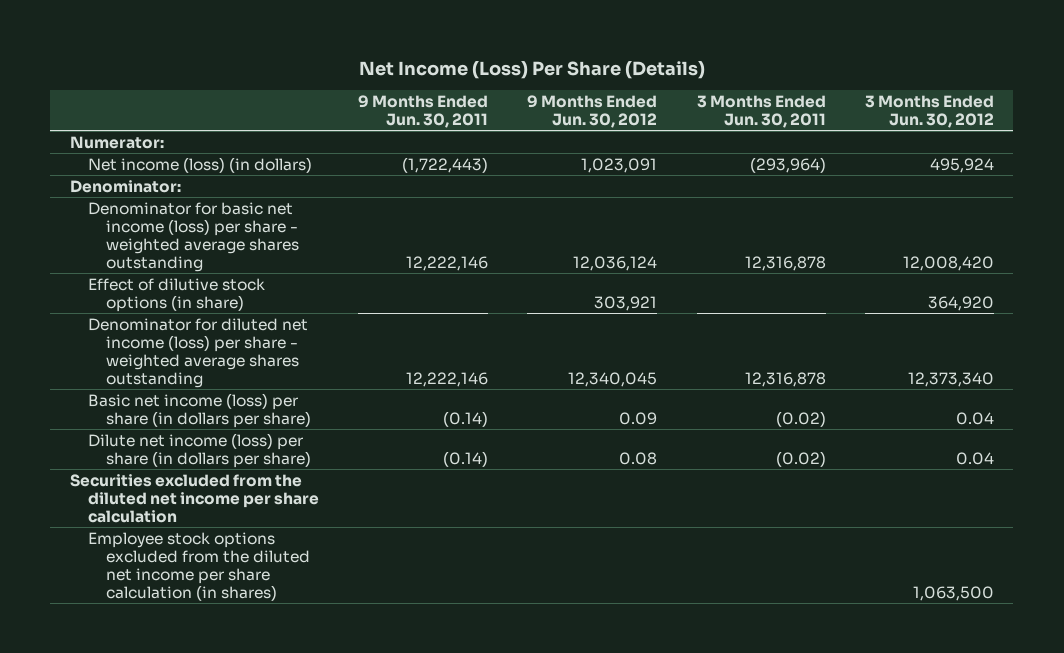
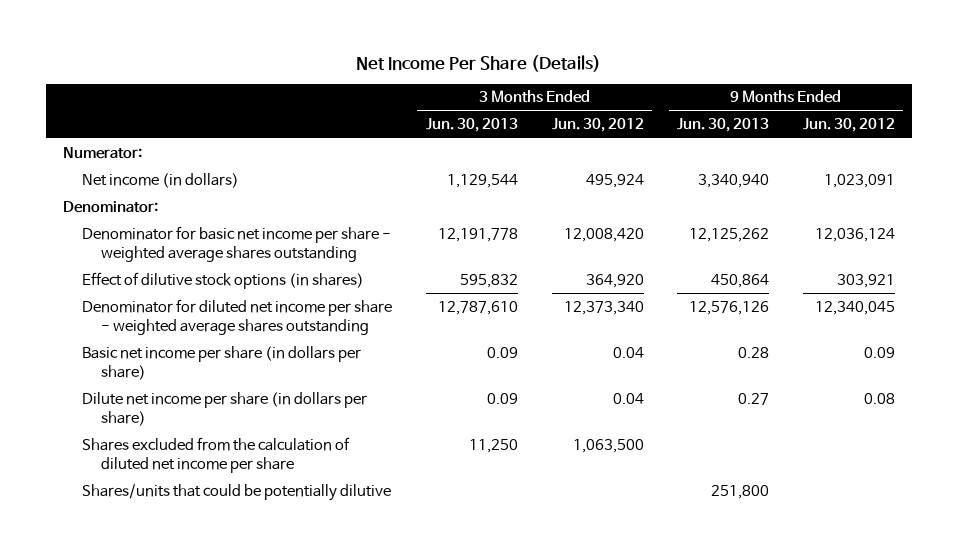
- Net Income (Loss) Per Share (Details)
+ Net Income Per Share (Details)
- | 9 Months Ended Jun. 30, 2011 | 9 Months Ended Jun. 30, 2012 | 3 Months Ended Jun. 30, 2011 | 3 Months Ended Jun. 30, 2012
+ | 3 Months Ended Jun. 30, 2013 | 3 Months Ended Jun. 30, 2012 | 9 Months Ended Jun. 30, 2013 | 9 Months Ended Jun. 30, 2012
- Net income (loss) (in dollars) | (1,722,443) | 1,023,091 | (293,964) | 495,924
+ Net income (in dollars) | 1,129,544 | 495,924 | 3,340,940 | 1,023,091
- Denominator for basic net income (loss) per share - weighted average shares outstanding | 12,222,146 | 12,036,124 | 12,316,878 | 12,008,420
- Effect of dilutive stock options (in share) | | 303,921 | | 364,920
- Denominator for diluted net income (loss) per share - weighted average shares outstanding | 12,222,146 | 12,340,045 | 12,316,878 | 12,373,340
- Basic net income (loss) per share (in dollars per share) | (0.14) | 0.09 | (0.02) | 0.04
- Dilute net income (loss) per share (in dollars per share) | (0.14) | 0.08 | (0.02) | 0.04
- Securities excluded from the diluted net income per share calculation
- Employee stock options excluded from the diluted net income per share calculation (in shares) | | | | 1,063,500
+ Denominator for basic net income per share - weighted average shares outstanding | 12,191,778 | 12,008,420 | 12,125,262 | 12,036,124
+ Effect of dilutive stock options (in shares) | 595,832 | 364,920 | 450,864 | 303,921
+ Denominator for diluted net income per share - weighted average shares outstanding | 12,787,610 | 12,373,340 | 12,576,126 | 12,340,045
+ Basic net income per share (in dollars per share) | 0.09 | 0.04 | 0.28 | 0.09
+ Dilute net income per share (in dollars per share) | 0.09 | 0.04 | 0.27 | 0.08
+ Shares excluded from the calculation of diluted net income per share | 11,250 | 1,063,500 | |
+ Shares/units that could be potentially dilutive | | | 251,800 |

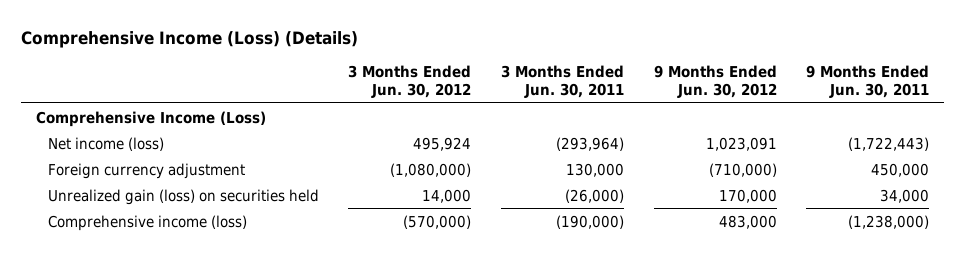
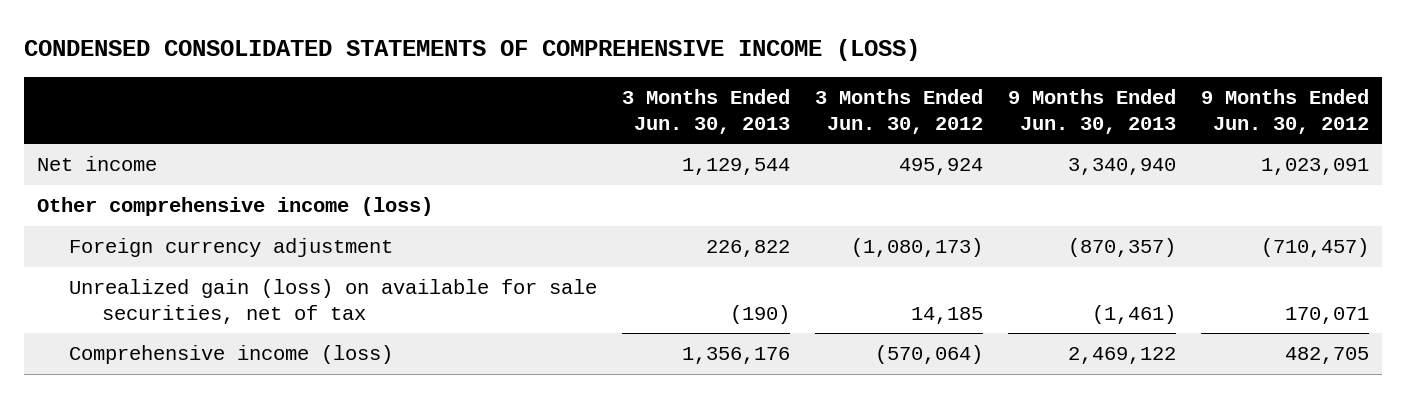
- Comprehensive Income (Loss) (Details)
+ CONDENSED CONSOLIDATED STATEMENTS OF COMPREHENSIVE INCOME (LOSS)
- | 3 Months Ended Jun. 30, 2012 | 3 Months Ended Jun. 30, 2011 | 9 Months Ended Jun. 30, 2012 | 9 Months Ended Jun. 30, 2011
+ | 3 Months Ended Jun. 30, 2013 | 3 Months Ended Jun. 30, 2012 | 9 Months Ended Jun. 30, 2013 | 9 Months Ended Jun. 30, 2012
- Comprehensive Income (Loss)
- Net income (loss) | 495,924 | (293,964) | 1,023,091 | (1,722,443)
- Foreign currency adjustment | (1,080,000) | 130,000 | (710,000) | 450,000
- Unrealized gain (loss) on securities held | 14,000 | (26,000) | 170,000 | 34,000
- Comprehensive income (loss) | (570,000) | (190,000) | 483,000 | (1,238,000)
+ Net income | 1,129,544 | 495,924 | 3,340,940 | 1,023,091
+ Other comprehensive income (loss)
+ Foreign currency adjustment | 226,822 | (1,080,173) | (870,357) | (710,457)
+ Unrealized gain (loss) on available for sale securities, net of tax | (190) | 14,185 | (1,461) | 170,071
+ Comprehensive income (loss) | 1,356,176 | (570,064) | 2,469,122 | 482,705

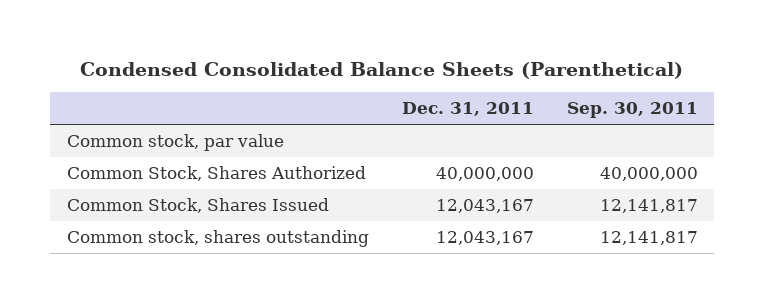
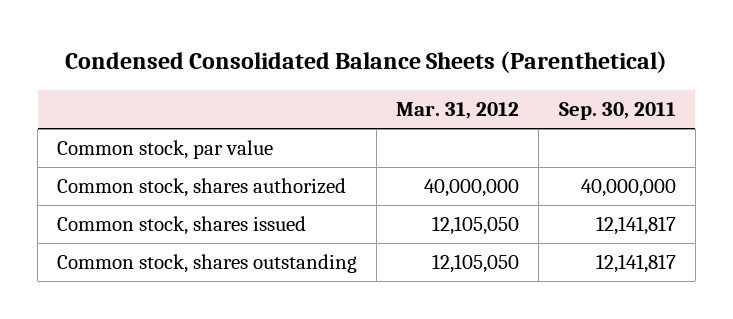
- | Dec. 31, 2011 | Sep. 30, 2011
+ | Mar. 31, 2012 | Sep. 30, 2011
- Common Stock, Shares Authorized | 40,000,000 | 40,000,000
- Common Stock, Shares Issued | 12,043,167 | 12,141,817
+ Common stock, shares authorized | 40,000,000 | 40,000,000
+ Common stock, shares issued | 12,105,050 | 12,141,817

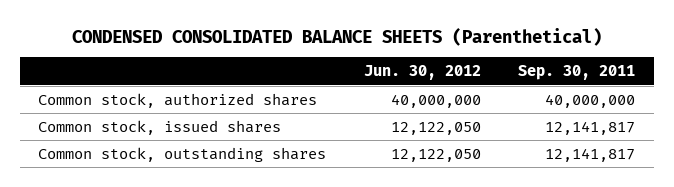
- Condensed Consolidated Balance Sheets (Parenthetical)
+ CONDENSED CONSOLIDATED BALANCE SHEETS (Parenthetical)
- | Mar. 31, 2012 | Sep. 30, 2011
+ | Jun. 30, 2012 | Sep. 30, 2011
- Common stock, par value
- Common stock, shares authorized | 40,000,000 | 40,000,000
- Common stock, shares issued | 12,105,050 | 12,141,817
- Common stock, shares outstanding | 12,105,050 | 12,141,817
+ Common stock, authorized shares | 40,000,000 | 40,000,000
+ Common stock, issued shares | 12,122,050 | 12,141,817
+ Common stock, outstanding shares | 12,122,050 | 12,141,817

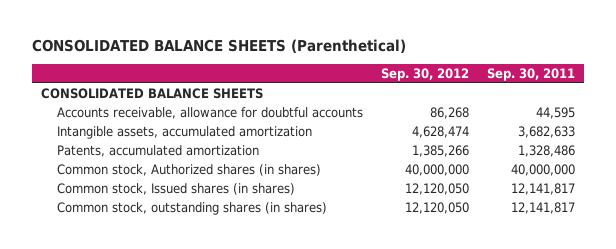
- CONDENSED CONSOLIDATED BALANCE SHEETS (Parenthetical)
+ CONSOLIDATED BALANCE SHEETS (Parenthetical)
- | Jun. 30, 2012 | Sep. 30, 2011
+ | Sep. 30, 2012 | Sep. 30, 2011
- Common stock, authorized shares | 40,000,000 | 40,000,000
- Common stock, issued shares | 12,122,050 | 12,141,817
- Common stock, outstanding shares | 12,122,050 | 12,141,817
+ CONSOLIDATED BALANCE SHEETS
+ Accounts receivable, allowance for doubtful accounts | 86,268 | 44,595
+ Intangible assets, accumulated amortization | 4,628,474 | 3,682,633
+ Patents, accumulated amortization | 1,385,266 | 1,328,486
+ Common stock, Authorized shares (in shares) | 40,000,000 | 40,000,000
+ Common stock, Issued shares (in shares) | 12,120,050 | 12,141,817
+ Common stock, outstanding shares (in shares) | 12,120,050 | 12,141,817

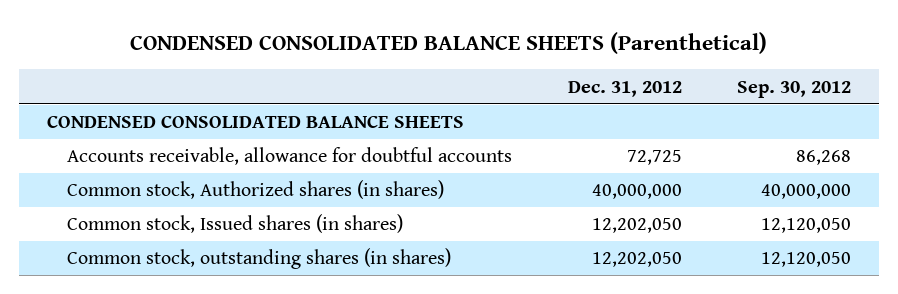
- CONSOLIDATED BALANCE SHEETS (Parenthetical)
+ CONDENSED CONSOLIDATED BALANCE SHEETS (Parenthetical)
- | Sep. 30, 2012 | Sep. 30, 2011
+ | Dec. 31, 2012 | Sep. 30, 2012
- CONSOLIDATED BALANCE SHEETS
+ CONDENSED CONSOLIDATED BALANCE SHEETS
- Intangible assets, accumulated amortization | 4,628,474 | 3,682,633
- Patents, accumulated amortization | 1,385,266 | 1,328,486

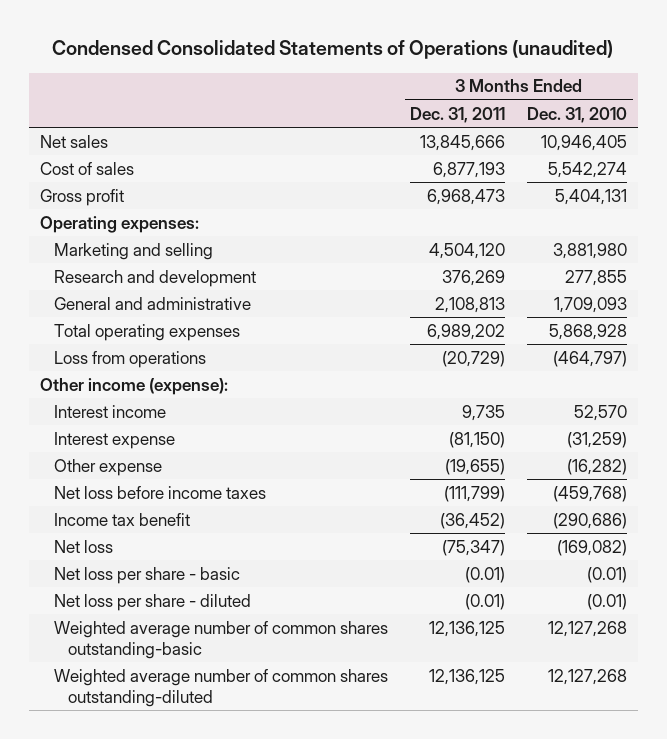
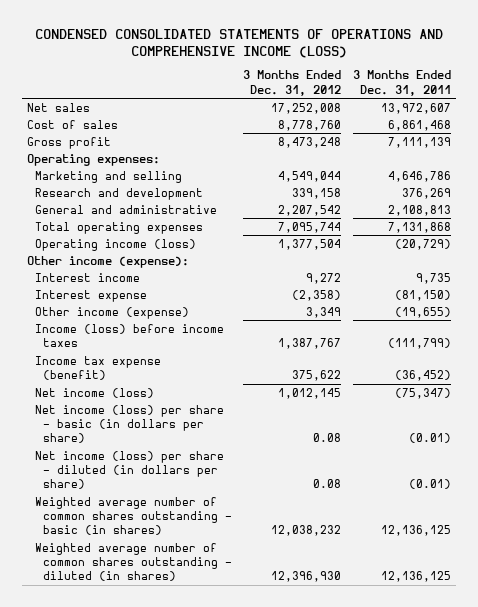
- Condensed Consolidated Statements of Operations (unaudited)
+ CONDENSED CONSOLIDATED STATEMENTS OF OPERATIONS AND COMPREHENSIVE INCOME (LOSS)
- | 3 Months Ended Dec. 31, 2011 | 3 Months Ended Dec. 31, 2010
+ | 3 Months Ended Dec. 31, 2012 | 3 Months Ended Dec. 31, 2011
- Net sales | 13,845,666 | 10,946,405
- Cost of sales | 6,877,193 | 5,542,274
- Gross profit | 6,968,473 | 5,404,131
+ Net sales | 17,252,008 | 13,972,607
+ Cost of sales | 8,778,760 | 6,861,468
+ Gross profit | 8,473,248 | 7,111,139
- Marketing and selling | 4,504,120 | 3,881,980
+ Marketing and selling | 4,549,044 | 4,646,786
- Total operating expenses | 6,989,202 | 5,868,928
- Loss from operations | (20,729) | (464,797)
+ Total operating expenses | 7,095,744 | 7,131,868
+ Operating income (loss) | 1,377,504 | (20,729)
- Other expense | (19,655) | (16,282)
- Net loss before income taxes | (111,799) | (459,768)
- Income tax benefit | (36,452) | (290,686)
- Net loss | (75,347) | (169,082)
- Net loss per share - basic | (0.01) | (0.01)
- Net loss per share - diluted | (0.01) | (0.01)
- Weighted average number of common shares outstanding-basic | 12,136,125 | 12,127,268
- Weighted average number of common shares outstanding-diluted | 12,136,125 | 12,127,268
+ Other income (expense) | 3,349 | (19,655)
+ Income (loss) before income taxes | 1,387,767 | (111,799)
+ Income tax expense (benefit) | 375,622 | (36,452)
+ Net income (loss) | 1,012,145 | (75,347)
+ Net income (loss) per share - basic (in dollars per share) | 0.08 | (0.01)
+ Net income (loss) per share - diluted (in dollars per share) | 0.08 | (0.01)
+ Weighted average number of common shares outstanding - basic (in shares) | 12,038,232 | 12,136,125
+ Weighted average number of common shares outstanding - diluted (in shares) | 12,396,930 | 12,136,125

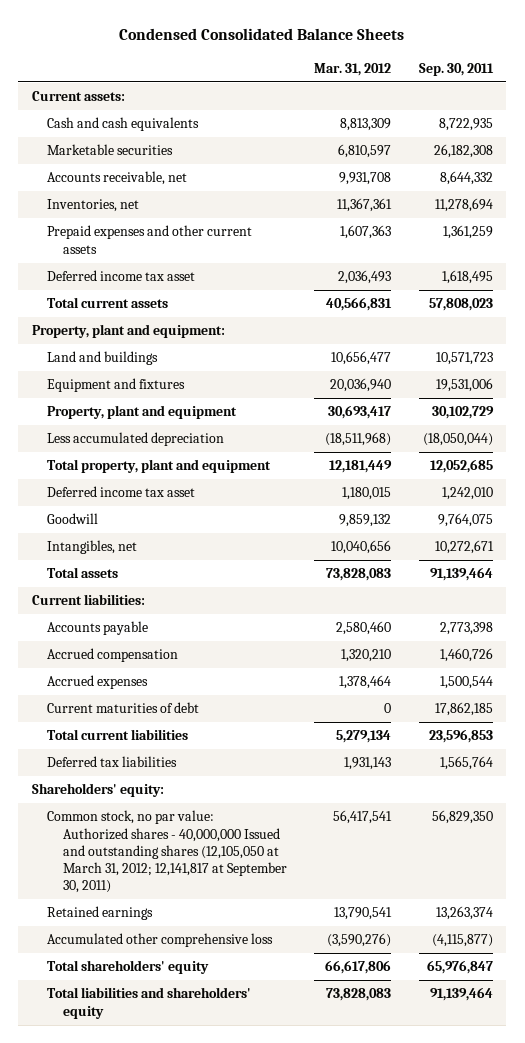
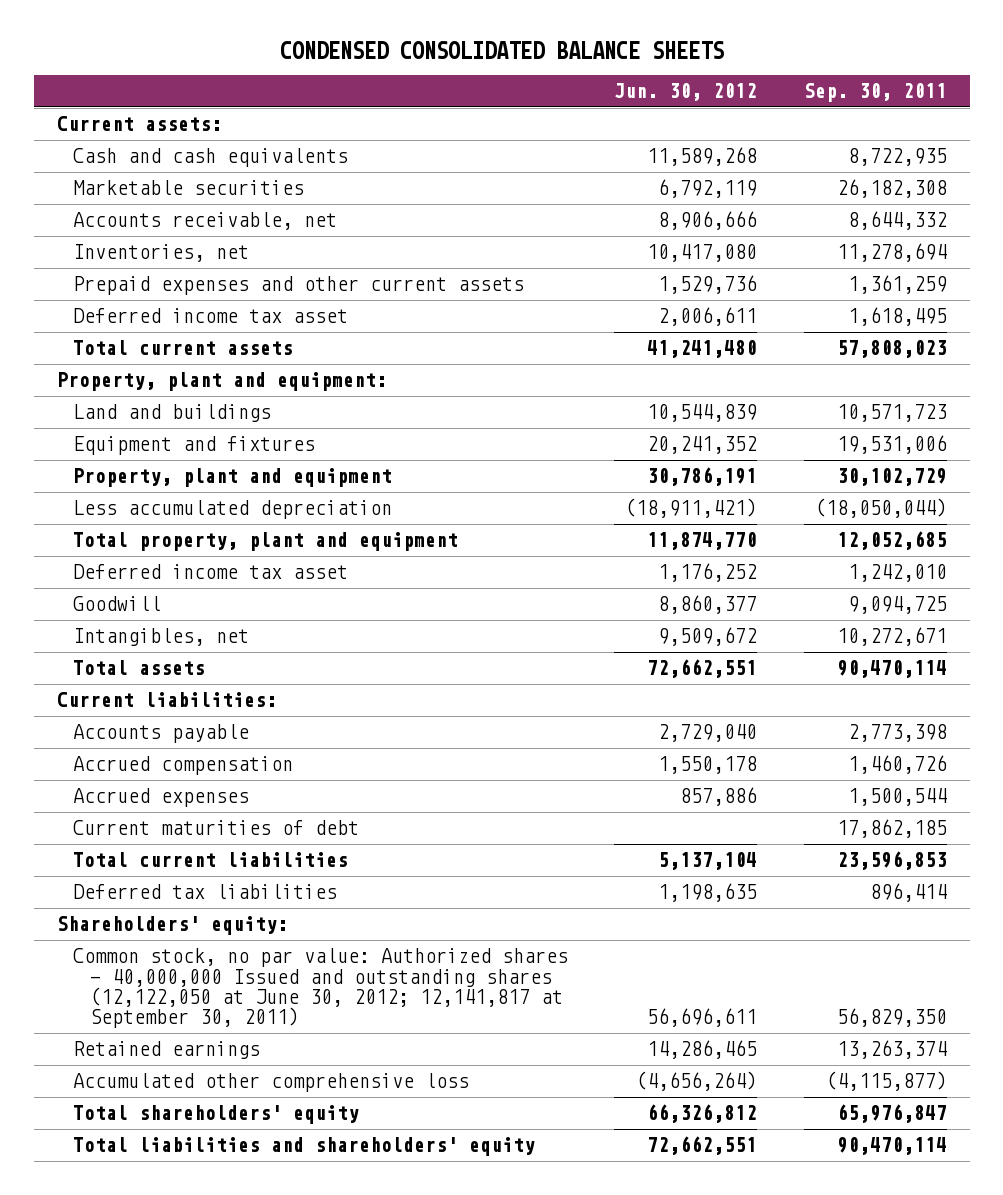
- Condensed Consolidated Balance Sheets
+ CONDENSED CONSOLIDATED BALANCE SHEETS
- | Mar. 31, 2012 | Sep. 30, 2011
+ | Jun. 30, 2012 | Sep. 30, 2011
- Goodwill | 9,859,132 | 9,764,075
+ Goodwill | 8,860,377 | 9,094,725
- Total assets | 73,828,083 | 91,139,464
+ Total assets | 72,662,551 | 90,470,114
- Deferred tax liabilities | 1,931,143 | 1,565,764
+ Deferred tax liabilities | 1,198,635 | 896,414
- Common stock, no par value: Authorized shares - 40,000,000 Issued and outstanding shares (12,105,050 at March 31, 2012; 12,141,817 at September 30, 2011) | 56,417,541 | 56,829,350
+ Common stock, no par value: Authorized shares - 40,000,000 Issued and outstanding shares (12,122,050 at June 30, 2012; 12,141,817 at September 30, 2011) | 56,696,611 | 56,829,350
- Total liabilities and shareholders' equity | 73,828,083 | 91,139,464
+ Total liabilities and shareholders' equity | 72,662,551 | 90,470,114

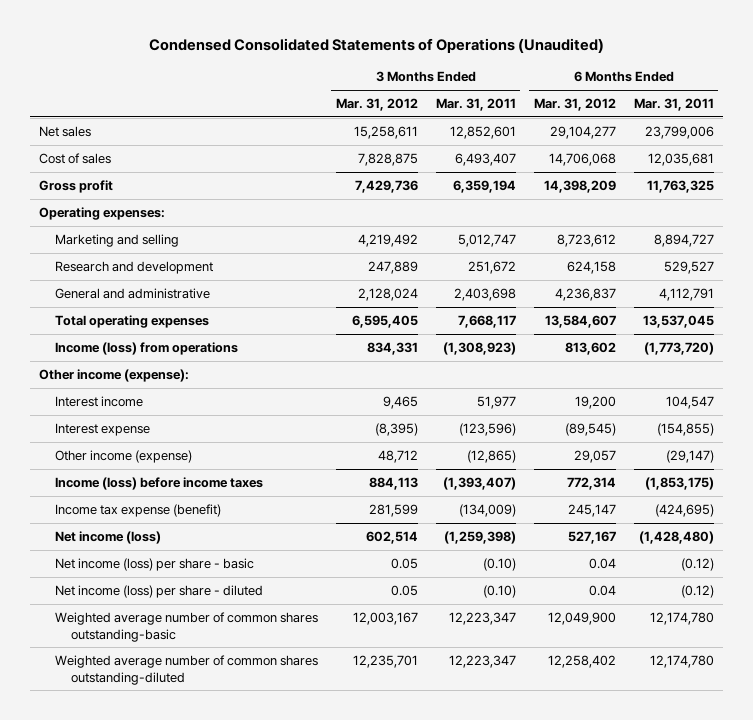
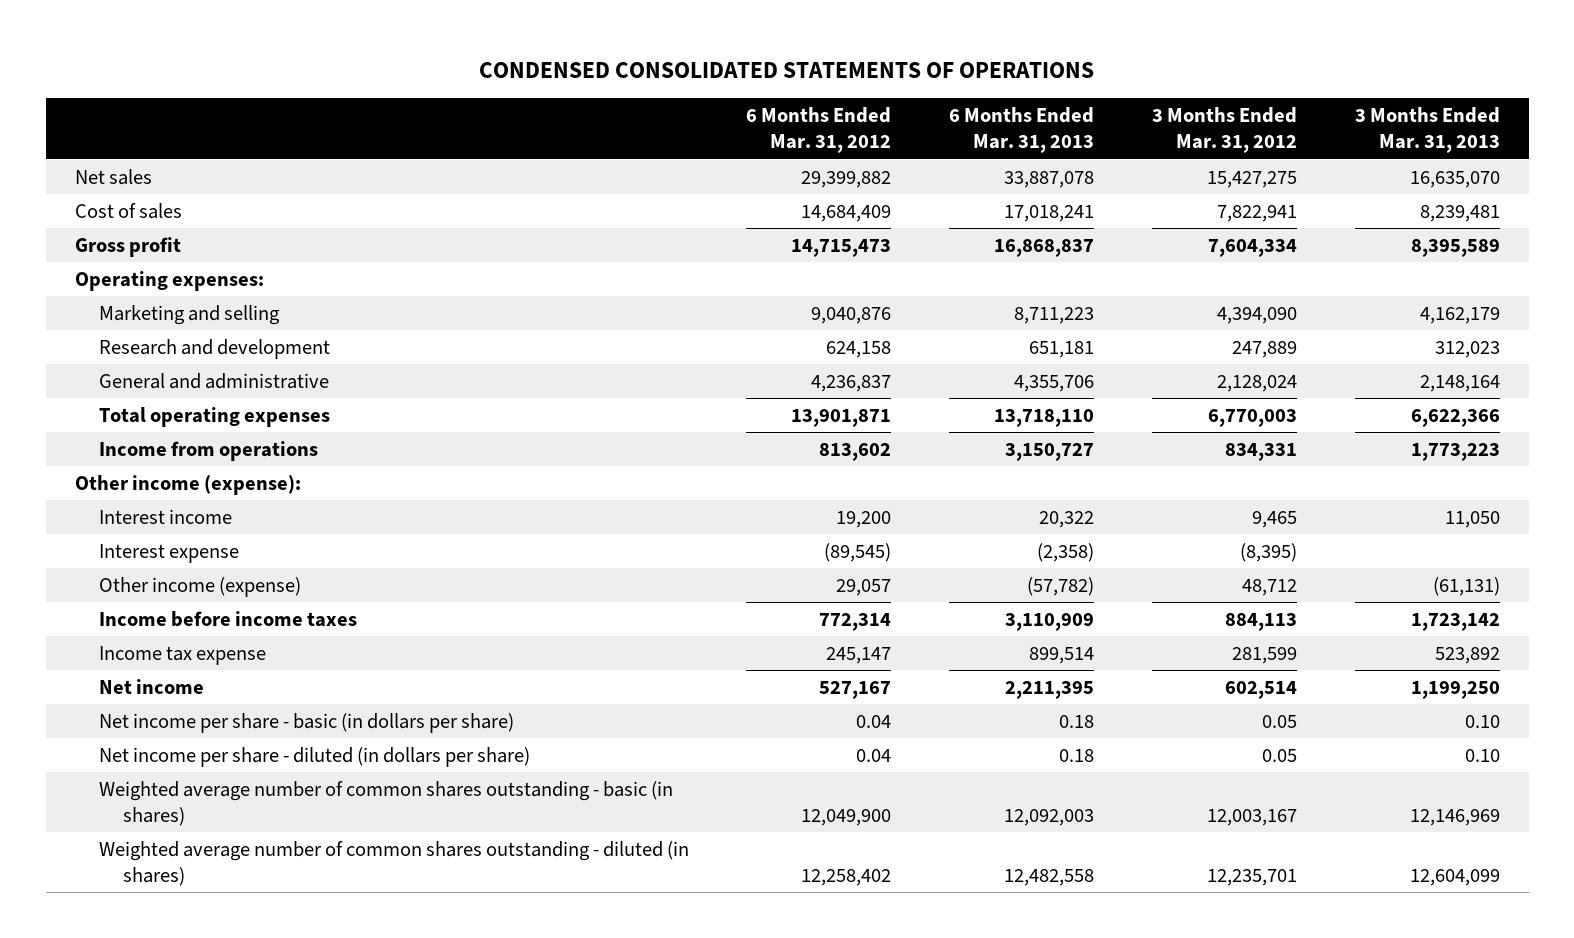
- Condensed Consolidated Statements of Operations (Unaudited)
+ CONDENSED CONSOLIDATED STATEMENTS OF OPERATIONS
- | 3 Months Ended Mar. 31, 2012 | 3 Months Ended Mar. 31, 2011 | 6 Months Ended Mar. 31, 2012 | 6 Months Ended Mar. 31, 2011
+ | 6 Months Ended Mar. 31, 2012 | 6 Months Ended Mar. 31, 2013 | 3 Months Ended Mar. 31, 2012 | 3 Months Ended Mar. 31, 2013
- Net sales | 15,258,611 | 12,852,601 | 29,104,277 | 23,799,006
- Cost of sales | 7,828,875 | 6,493,407 | 14,706,068 | 12,035,681
- Gross profit | 7,429,736 | 6,359,194 | 14,398,209 | 11,763,325
+ Net sales | 29,399,882 | 33,887,078 | 15,427,275 | 16,635,070
+ Cost of sales | 14,684,409 | 17,018,241 | 7,822,941 | 8,239,481
+ Gross profit | 14,715,473 | 16,868,837 | 7,604,334 | 8,395,589
- Marketing and selling | 4,219,492 | 5,012,747 | 8,723,612 | 8,894,727
+ Marketing and selling | 9,040,876 | 8,711,223 | 4,394,090 | 4,162,179
- Total operating expenses | 6,595,405 | 7,668,117 | 13,584,607 | 13,537,045
- Income (loss) from operations | 834,331 | (1,308,923) | 813,602 | (1,773,720)
+ Total operating expenses | 13,901,871 | 13,718,110 | 6,770,003 | 6,622,366
+ Income from operations | 813,602 | 3,150,727 | 834,331 | 1,773,223
- Income (loss) before income taxes | 884,113 | (1,393,407) | 772,314 | (1,853,175)
- Income tax expense (benefit) | 281,599 | (134,009) | 245,147 | (424,695)
- Net income (loss) | 602,514 | (1,259,398) | 527,167 | (1,428,480)
- Net income (loss) per share - basic | 0.05 | (0.10) | 0.04 | (0.12)
- Net income (loss) per share - diluted | 0.05 | (0.10) | 0.04 | (0.12)
- Weighted average number of common shares outstanding-basic | 12,003,167 | 12,223,347 | 12,049,900 | 12,174,780
- Weighted average number of common shares outstanding-diluted | 12,235,701 | 12,223,347 | 12,258,402 | 12,174,780
+ Income before income taxes | 772,314 | 3,110,909 | 884,113 | 1,723,142
+ Income tax expense | 245,147 | 899,514 | 281,599 | 523,892
+ Net income | 527,167 | 2,211,395 | 602,514 | 1,199,250
+ Net income per share - basic (in dollars per share) | 0.04 | 0.18 | 0.05 | 0.10
+ Net income per share - diluted (in dollars per share) | 0.04 | 0.18 | 0.05 | 0.10
+ Weighted average number of common shares outstanding - basic (in shares) | 12,049,900 | 12,092,003 | 12,003,167 | 12,146,969
+ Weighted average number of common shares outstanding - diluted (in shares) | 12,258,402 | 12,482,558 | 12,235,701 | 12,604,099

